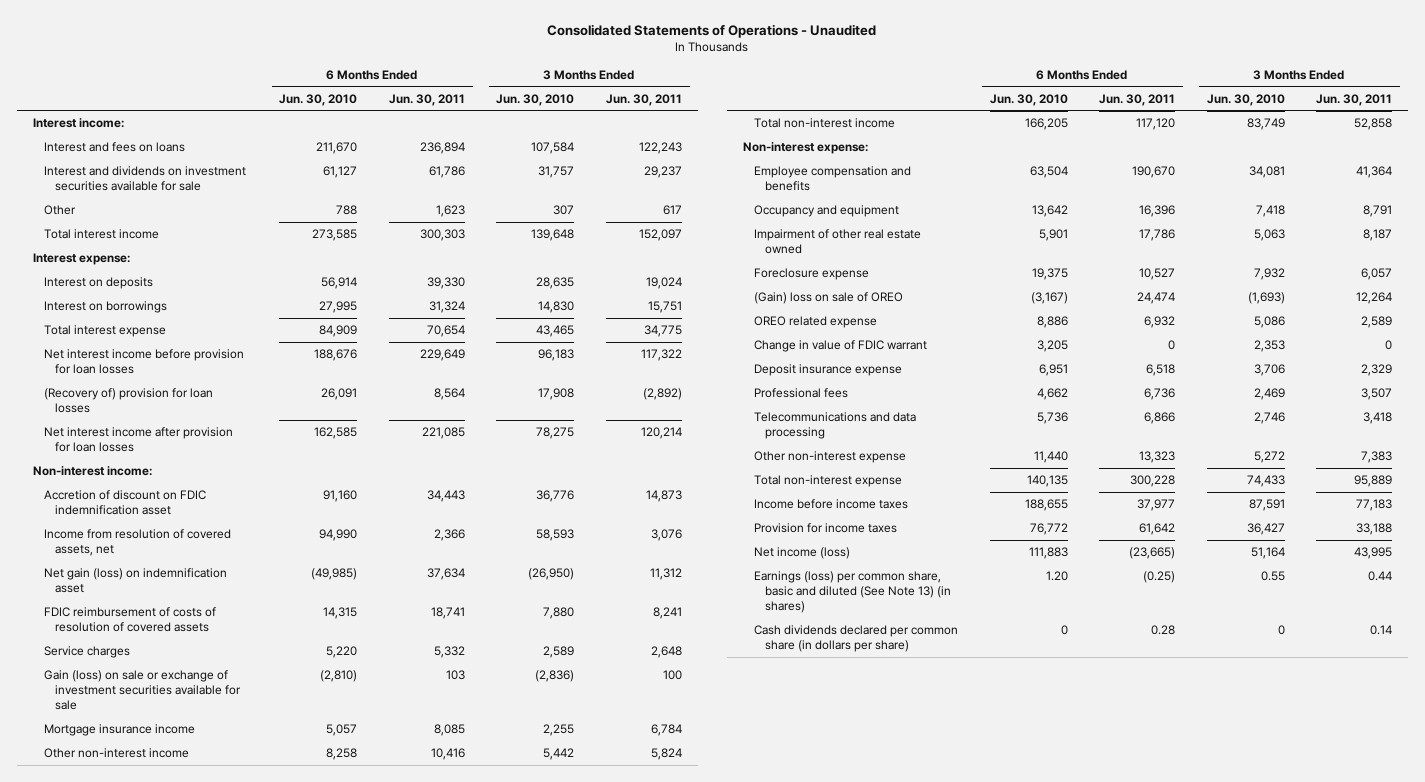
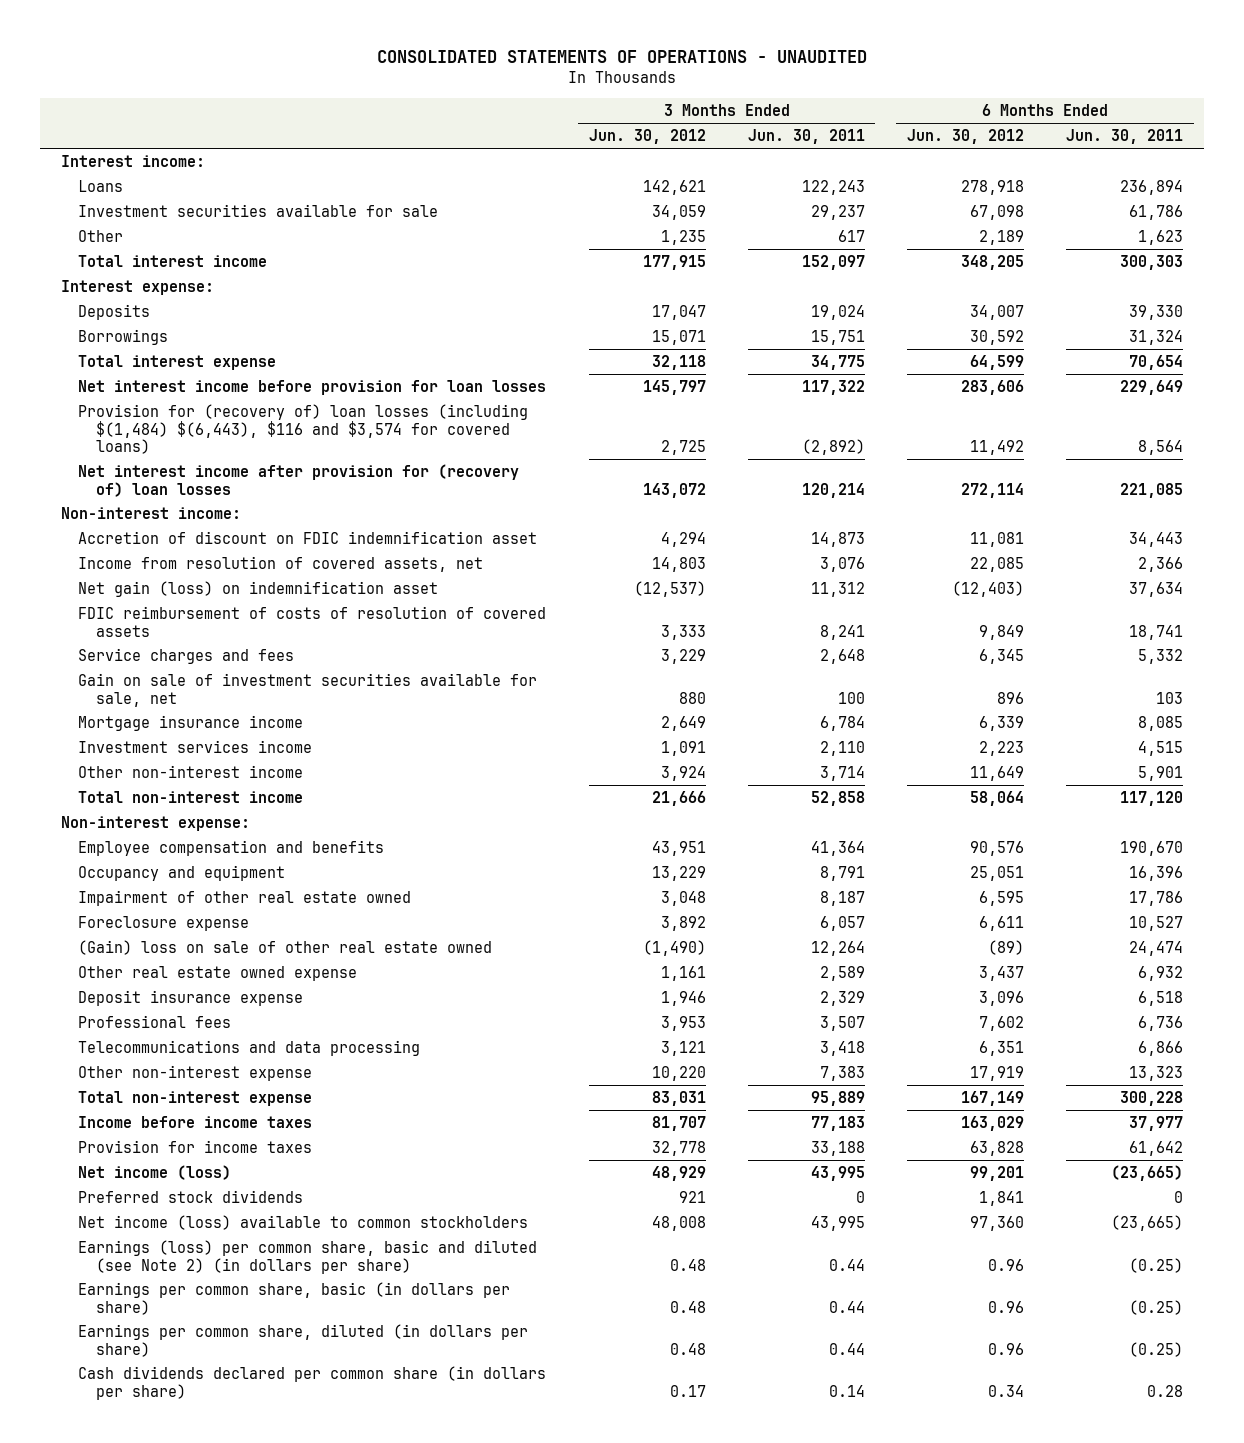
- Consolidated Statements of Operations - Unaudited
+ CONSOLIDATED STATEMENTS OF OPERATIONS - UNAUDITED
- | 6 Months Ended Jun. 30, 2010 | 6 Months Ended Jun. 30, 2011 | 3 Months Ended Jun. 30, 2010 | 3 Months Ended Jun. 30, 2011
+ | 3 Months Ended Jun. 30, 2012 | 3 Months Ended Jun. 30, 2011 | 6 Months Ended Jun. 30, 2012 | 6 Months Ended Jun. 30, 2011
- Interest and fees on loans | 211,670 | 236,894 | 107,584 | 122,243
- Interest and dividends on investment securities available for sale | 61,127 | 61,786 | 31,757 | 29,237
+ Loans | 142,621 | 122,243 | 278,918 | 236,894
+ Investment securities available for sale | 34,059 | 29,237 | 67,098 | 61,786
- Interest on deposits | 56,914 | 39,330 | 28,635 | 19,024
- Interest on borrowings | 27,995 | 31,324 | 14,830 | 15,751
+ Deposits | 17,047 | 19,024 | 34,007 | 39,330
+ Borrowings | 15,071 | 15,751 | 30,592 | 31,324
- (Recovery of) provision for loan losses | 26,091 | 8,564 | 17,908 | (2,892)
- Net interest income after provision for loan losses | 162,585 | 221,085 | 78,275 | 120,214
+ Provision for (recovery of) loan losses (including $(1,484) $(6,443), $116 and $3,574 for covered loans) | 2,725 | (2,892) | 11,492 | 8,564
+ Net interest income after provision for (recovery of) loan losses | 143,072 | 120,214 | 272,114 | 221,085
- Service charges | 5,220 | 5,332 | 2,589 | 2,648
- Gain (loss) on sale or exchange of investment securities available for sale | (2,810) | 103 | (2,836) | 100
+ Service charges and fees | 3,229 | 2,648 | 6,345 | 5,332
+ Gain on sale of investment securities available for sale, net | 880 | 100 | 896 | 103
- Other non-interest income | 8,258 | 10,416 | 5,442 | 5,824
+ Investment services income | 1,091 | 2,110 | 2,223 | 4,515
+ Other non-interest income | 3,924 | 3,714 | 11,649 | 5,901
- (Gain) loss on sale of OREO | (3,167) | 24,474 | (1,693) | 12,264
- OREO related expense | 8,886 | 6,932 | 5,086 | 2,589
- Change in value of FDIC warrant | 3,205 | 0 | 2,353 | 0
+ (Gain) loss on sale of other real estate owned | (1,490) | 12,264 | (89) | 24,474
+ Other real estate owned expense | 1,161 | 2,589 | 3,437 | 6,932
- Earnings (loss) per common share, basic and diluted (See Note 13) (in shares) | 1.20 | (0.25) | 0.55 | 0.44
+ Preferred stock dividends | 921 | 0 | 1,841 | 0
+ Net income (loss) available to common stockholders | 48,008 | 43,995 | 97,360 | (23,665)
+ Earnings (loss) per common share, basic and diluted (see Note 2) (in dollars per share) | 0.48 | 0.44 | 0.96 | (0.25)
+ Earnings per common share, basic (in dollars per share) | 0.48 | 0.44 | 0.96 | (0.25)
+ Earnings per common share, diluted (in dollars per share) | 0.48 | 0.44 | 0.96 | (0.25)

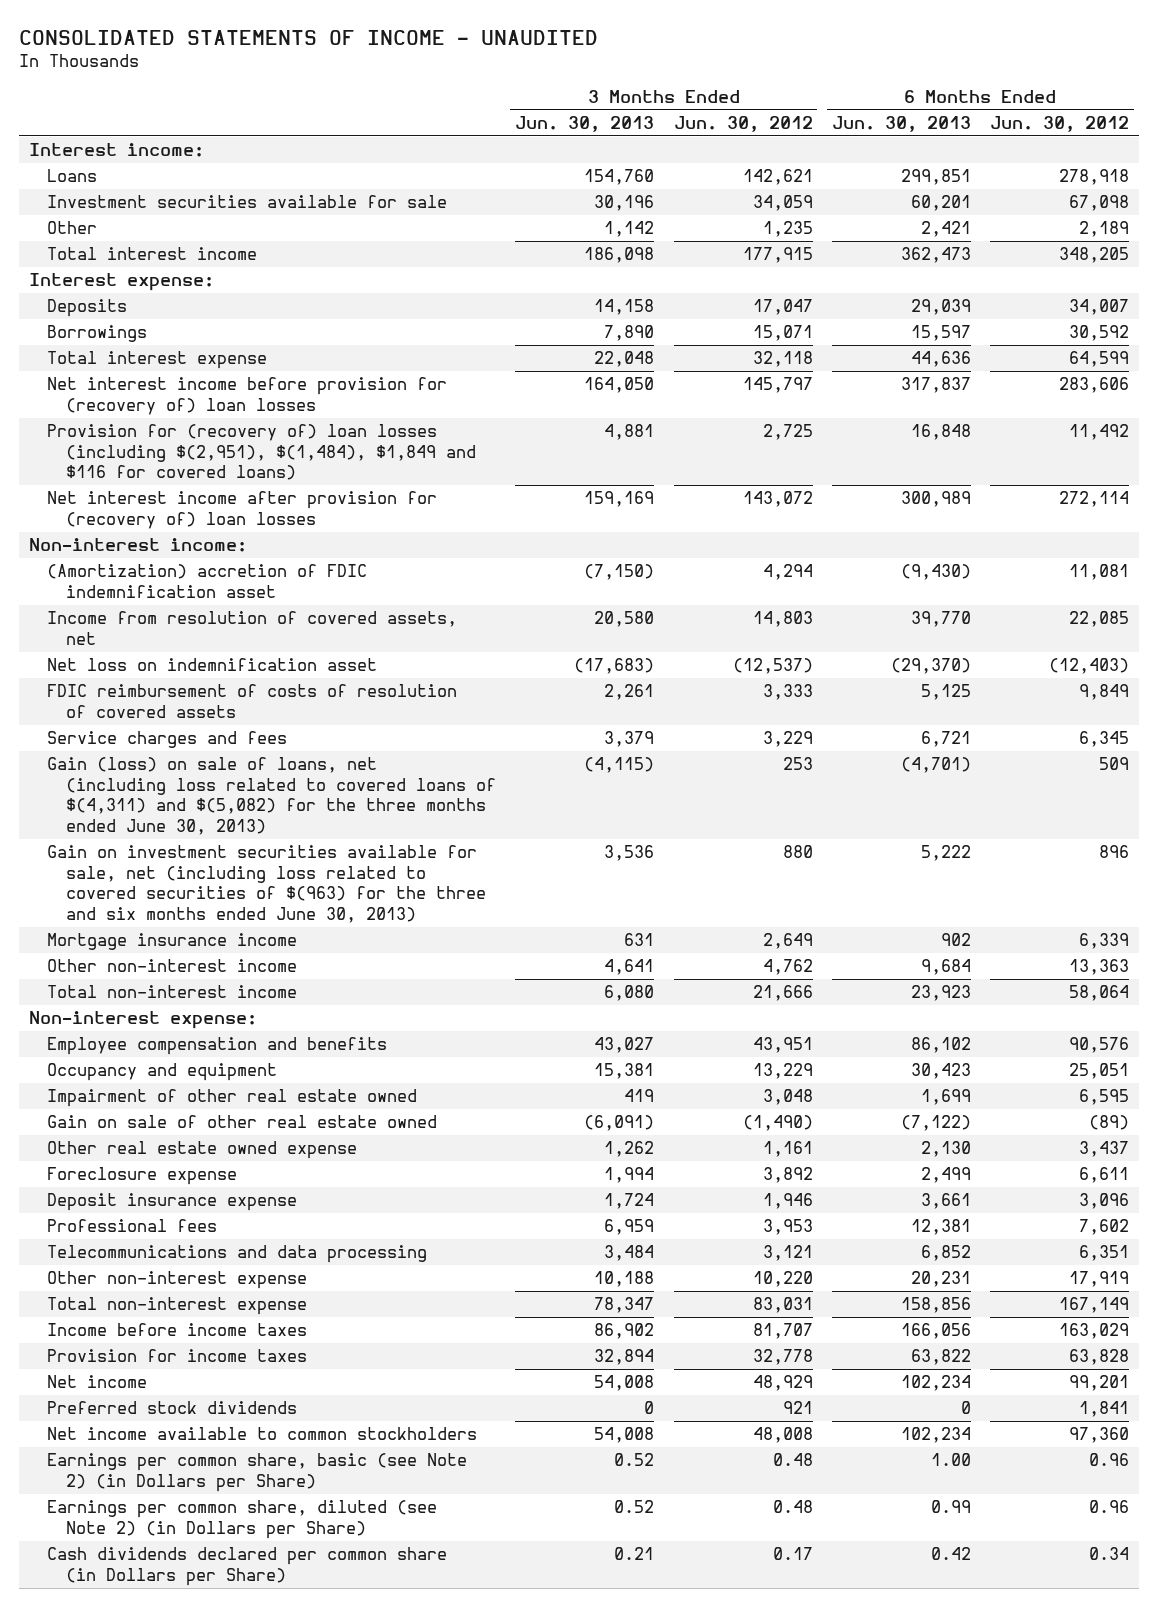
- CONSOLIDATED STATEMENTS OF OPERATIONS - UNAUDITED
+ CONSOLIDATED STATEMENTS OF INCOME - UNAUDITED
- | 3 Months Ended Jun. 30, 2012 | 3 Months Ended Jun. 30, 2011 | 6 Months Ended Jun. 30, 2012 | 6 Months Ended Jun. 30, 2011
+ | 3 Months Ended Jun. 30, 2013 | 3 Months Ended Jun. 30, 2012 | 6 Months Ended Jun. 30, 2013 | 6 Months Ended Jun. 30, 2012
- Net interest income before provision for loan losses | 145,797 | 117,322 | 283,606 | 229,649
- Provision for (recovery of) loan losses (including $(1,484) $(6,443), $116 and $3,574 for covered loans) | 2,725 | (2,892) | 11,492 | 8,564
+ Net interest income before provision for (recovery of) loan losses | 164,050 | 145,797 | 317,837 | 283,606
+ Provision for (recovery of) loan losses (including $(2,951), $(1,484), $1,849 and $116 for covered loans) | 4,881 | 2,725 | 16,848 | 11,492
- Accretion of discount on FDIC indemnification asset | 4,294 | 14,873 | 11,081 | 34,443
+ (Amortization) accretion of FDIC indemnification asset | (7,150) | 4,294 | (9,430) | 11,081
- Net gain (loss) on indemnification asset | (12,537) | 11,312 | (12,403) | 37,634
+ Net loss on indemnification asset | (17,683) | (12,537) | (29,370) | (12,403)
- Gain on sale of investment securities available for sale, net | 880 | 100 | 896 | 103
+ Gain (loss) on sale of loans, net (including loss related to covered loans of $(4,311) and $(5,082) for the three months ended June 30, 2013) | (4,115) | 253 | (4,701) | 509
+ Gain on investment securities available for sale, net (including loss related to covered securities of $(963) for the three and six months ended June 30, 2013) | 3,536 | 880 | 5,222 | 896
- Investment services income | 1,091 | 2,110 | 2,223 | 4,515
- Other non-interest income | 3,924 | 3,714 | 11,649 | 5,901
+ Other non-interest income | 4,641 | 4,762 | 9,684 | 13,363
- (Gain) loss on sale of other real estate owned | (1,490) | 12,264 | (89) | 24,474
+ Gain on sale of other real estate owned | (6,091) | (1,490) | (7,122) | (89)
moved down: Foreclosure expense | 1,994 | 3,892 | 2,499 | 6,611
- Net income (loss) | 48,929 | 43,995 | 99,201 | (23,665)
+ Net income | 54,008 | 48,929 | 102,234 | 99,201
- Net income (loss) available to common stockholders | 48,008 | 43,995 | 97,360 | (23,665)
- Earnings (loss) per common share, basic and diluted (see Note 2) (in dollars per share) | 0.48 | 0.44 | 0.96 | (0.25)
- Earnings per common share, basic (in dollars per share) | 0.48 | 0.44 | 0.96 | (0.25)
- Earnings per common share, diluted (in dollars per share) | 0.48 | 0.44 | 0.96 | (0.25)
- Cash dividends declared per common share (in dollars per share) | 0.17 | 0.14 | 0.34 | 0.28
+ Net income available to common stockholders | 54,008 | 48,008 | 102,234 | 97,360
+ Earnings per common share, basic (see Note 2) (in Dollars per Share) | 0.52 | 0.48 | 1.00 | 0.96
+ Earnings per common share, diluted (see Note 2) (in Dollars per Share) | 0.52 | 0.48 | 0.99 | 0.96
+ Cash dividends declared per common share (in Dollars per Share) | 0.21 | 0.17 | 0.42 | 0.34

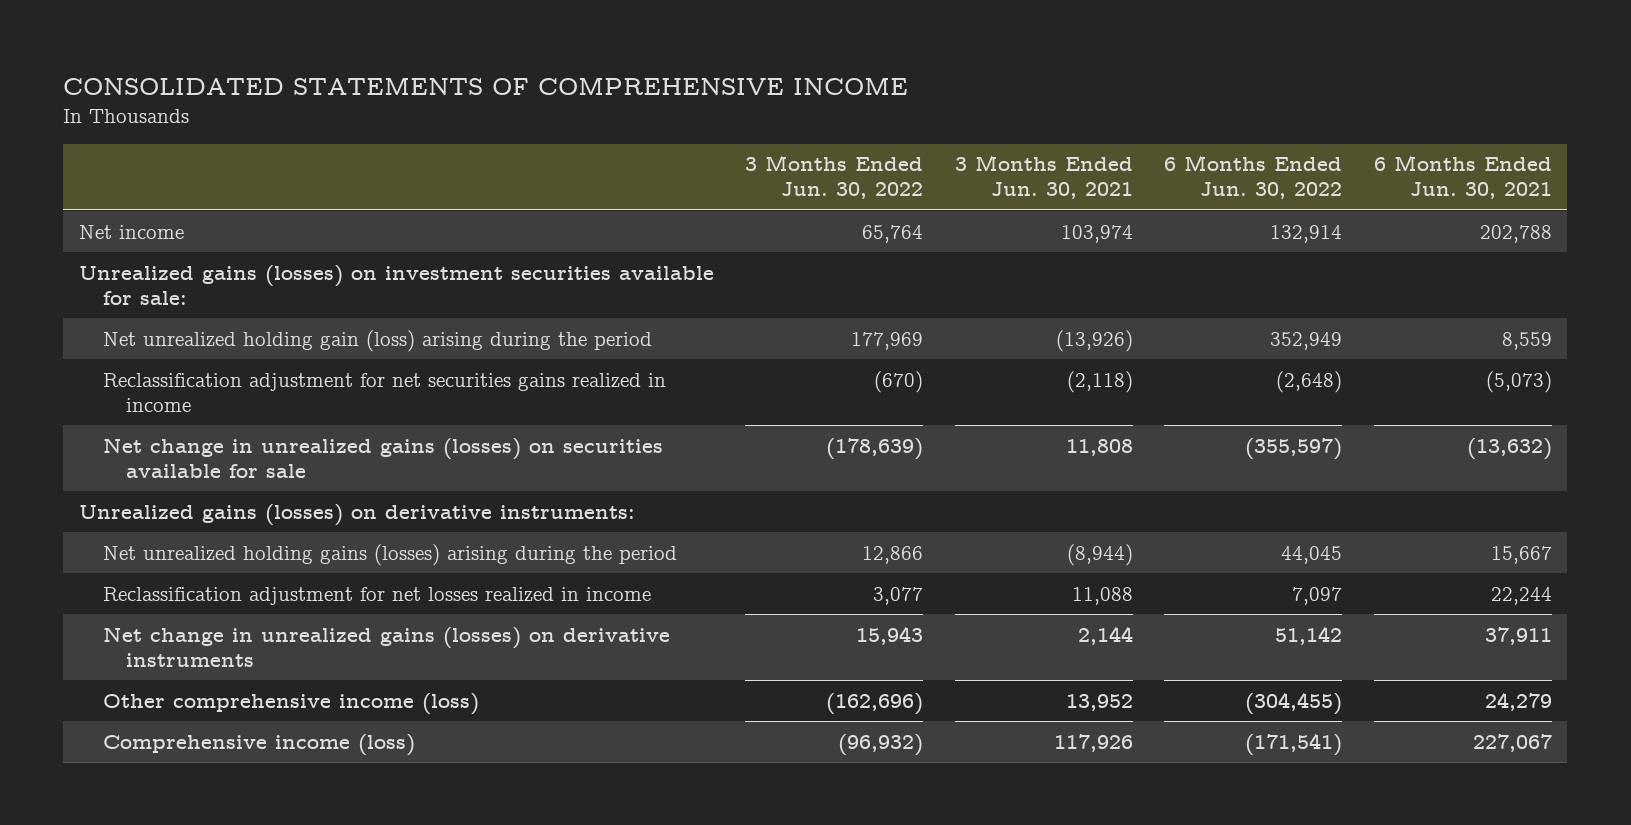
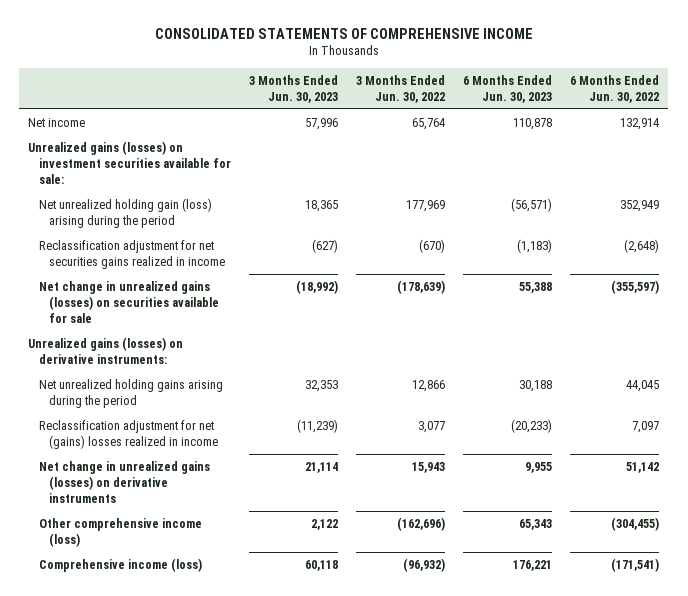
- | 3 Months Ended Jun. 30, 2022 | 3 Months Ended Jun. 30, 2021 | 6 Months Ended Jun. 30, 2022 | 6 Months Ended Jun. 30, 2021
+ | 3 Months Ended Jun. 30, 2023 | 3 Months Ended Jun. 30, 2022 | 6 Months Ended Jun. 30, 2023 | 6 Months Ended Jun. 30, 2022
- Net unrealized holding gains (losses) arising during the period | 12,866 | (8,944) | 44,045 | 15,667
- Reclassification adjustment for net losses realized in income | 3,077 | 11,088 | 7,097 | 22,244
+ Net unrealized holding gains arising during the period | 32,353 | 12,866 | 30,188 | 44,045
+ Reclassification adjustment for net (gains) losses realized in income | (11,239) | 3,077 | (20,233) | 7,097

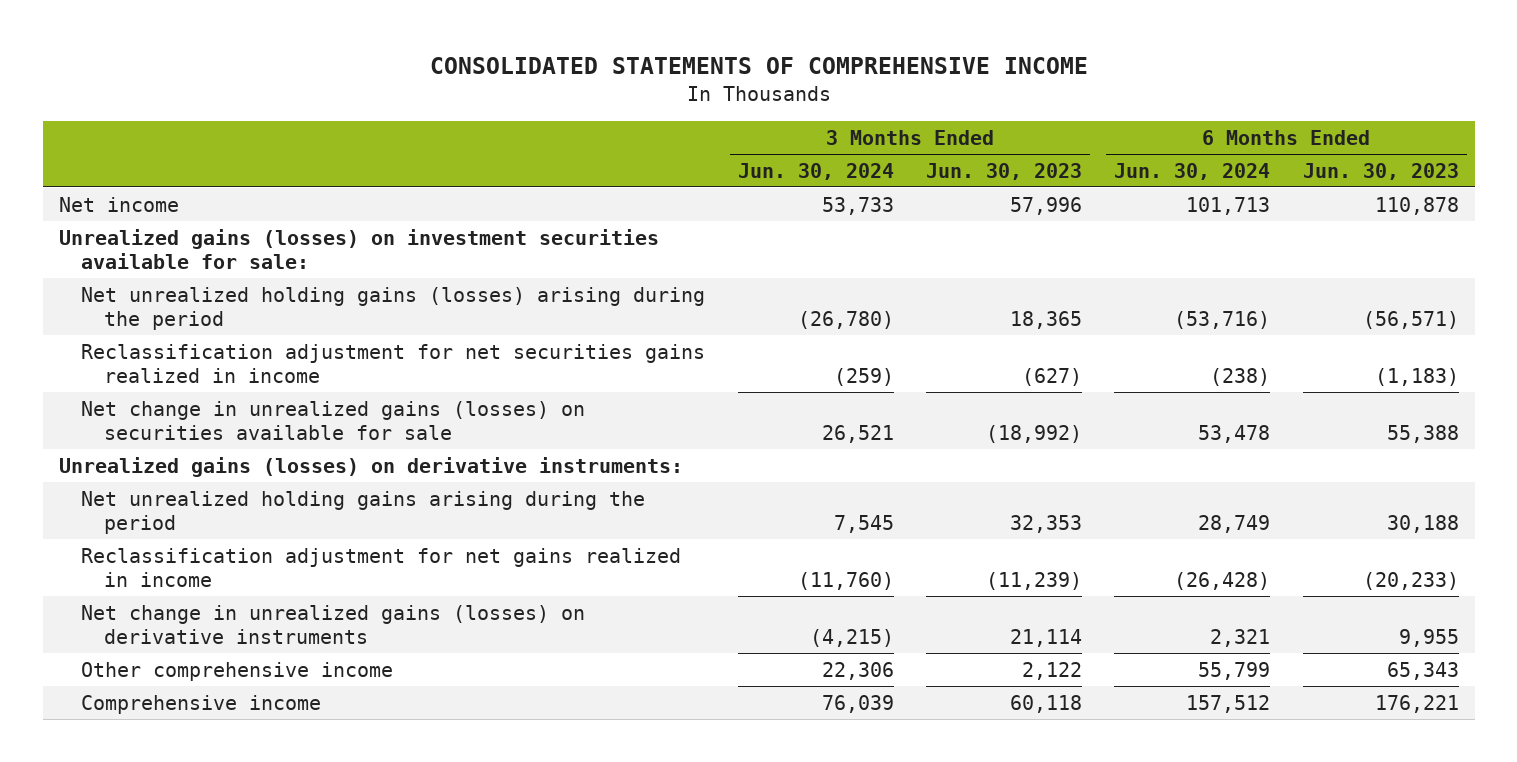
- | 3 Months Ended Jun. 30, 2023 | 3 Months Ended Jun. 30, 2022 | 6 Months Ended Jun. 30, 2023 | 6 Months Ended Jun. 30, 2022
+ | 3 Months Ended Jun. 30, 2024 | 3 Months Ended Jun. 30, 2023 | 6 Months Ended Jun. 30, 2024 | 6 Months Ended Jun. 30, 2023
- Net unrealized holding gain (loss) arising during the period | 18,365 | 177,969 | (56,571) | 352,949
+ Net unrealized holding gains (losses) arising during the period | (26,780) | 18,365 | (53,716) | (56,571)
- Reclassification adjustment for net (gains) losses realized in income | (11,239) | 3,077 | (20,233) | 7,097
+ Reclassification adjustment for net gains realized in income | (11,760) | (11,239) | (26,428) | (20,233)
- Other comprehensive income (loss) | 2,122 | (162,696) | 65,343 | (304,455)
- Comprehensive income (loss) | 60,118 | (96,932) | 176,221 | (171,541)
+ Other comprehensive income | 22,306 | 2,122 | 55,799 | 65,343
+ Comprehensive income | 76,039 | 60,118 | 157,512 | 176,221

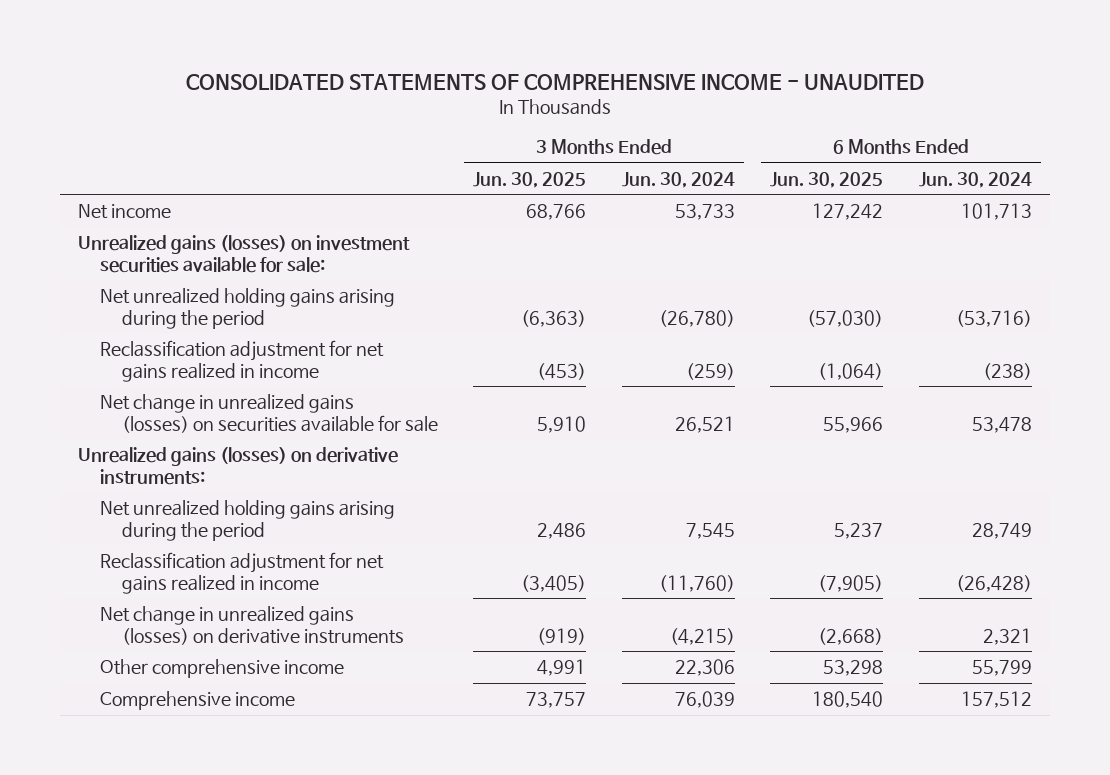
- CONSOLIDATED STATEMENTS OF COMPREHENSIVE INCOME
+ CONSOLIDATED STATEMENTS OF COMPREHENSIVE INCOME - UNAUDITED
- | 3 Months Ended Jun. 30, 2024 | 3 Months Ended Jun. 30, 2023 | 6 Months Ended Jun. 30, 2024 | 6 Months Ended Jun. 30, 2023
+ | 3 Months Ended Jun. 30, 2025 | 3 Months Ended Jun. 30, 2024 | 6 Months Ended Jun. 30, 2025 | 6 Months Ended Jun. 30, 2024
- Net unrealized holding gains (losses) arising during the period | (26,780) | 18,365 | (53,716) | (56,571)
- Reclassification adjustment for net securities gains realized in income | (259) | (627) | (238) | (1,183)
+ Net unrealized holding gains arising during the period | (6,363) | (26,780) | (57,030) | (53,716)
+ Reclassification adjustment for net gains realized in income | (453) | (259) | (1,064) | (238)

